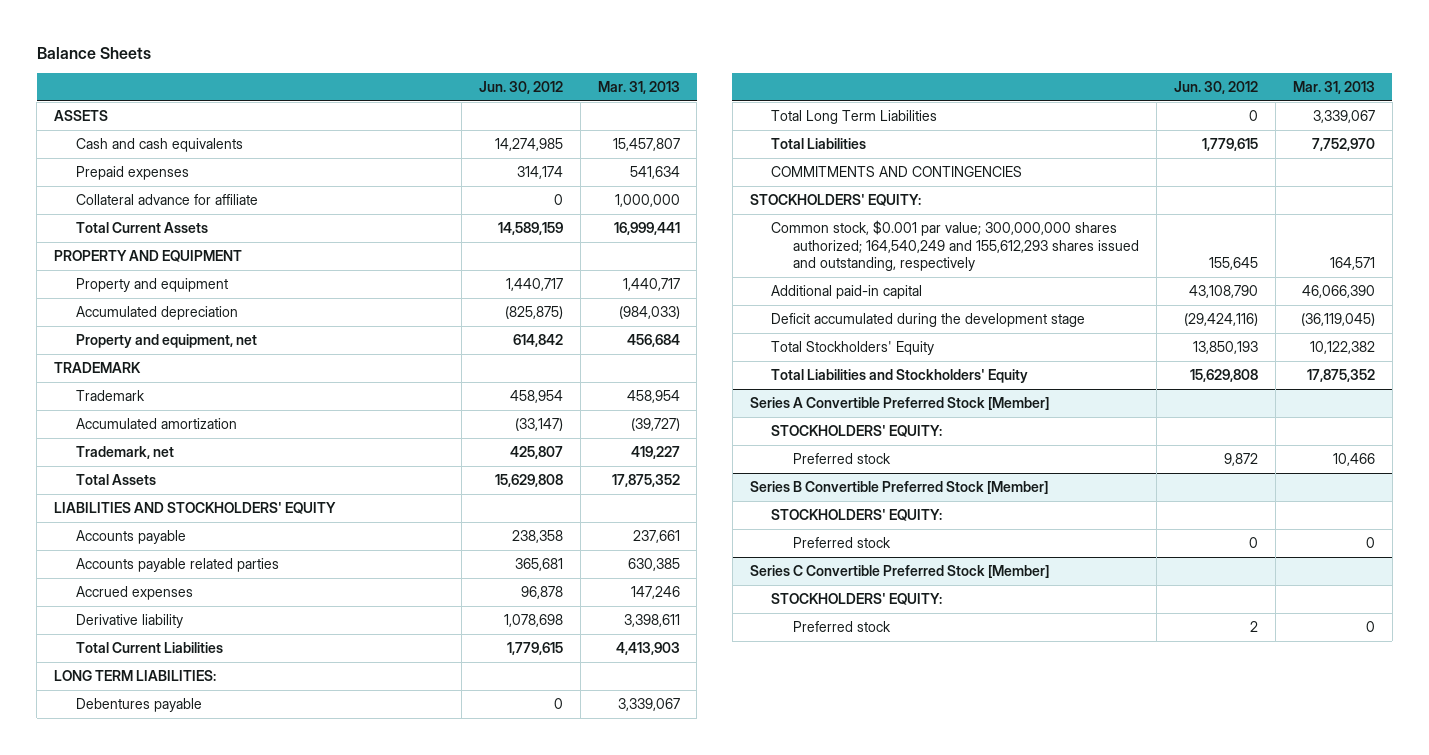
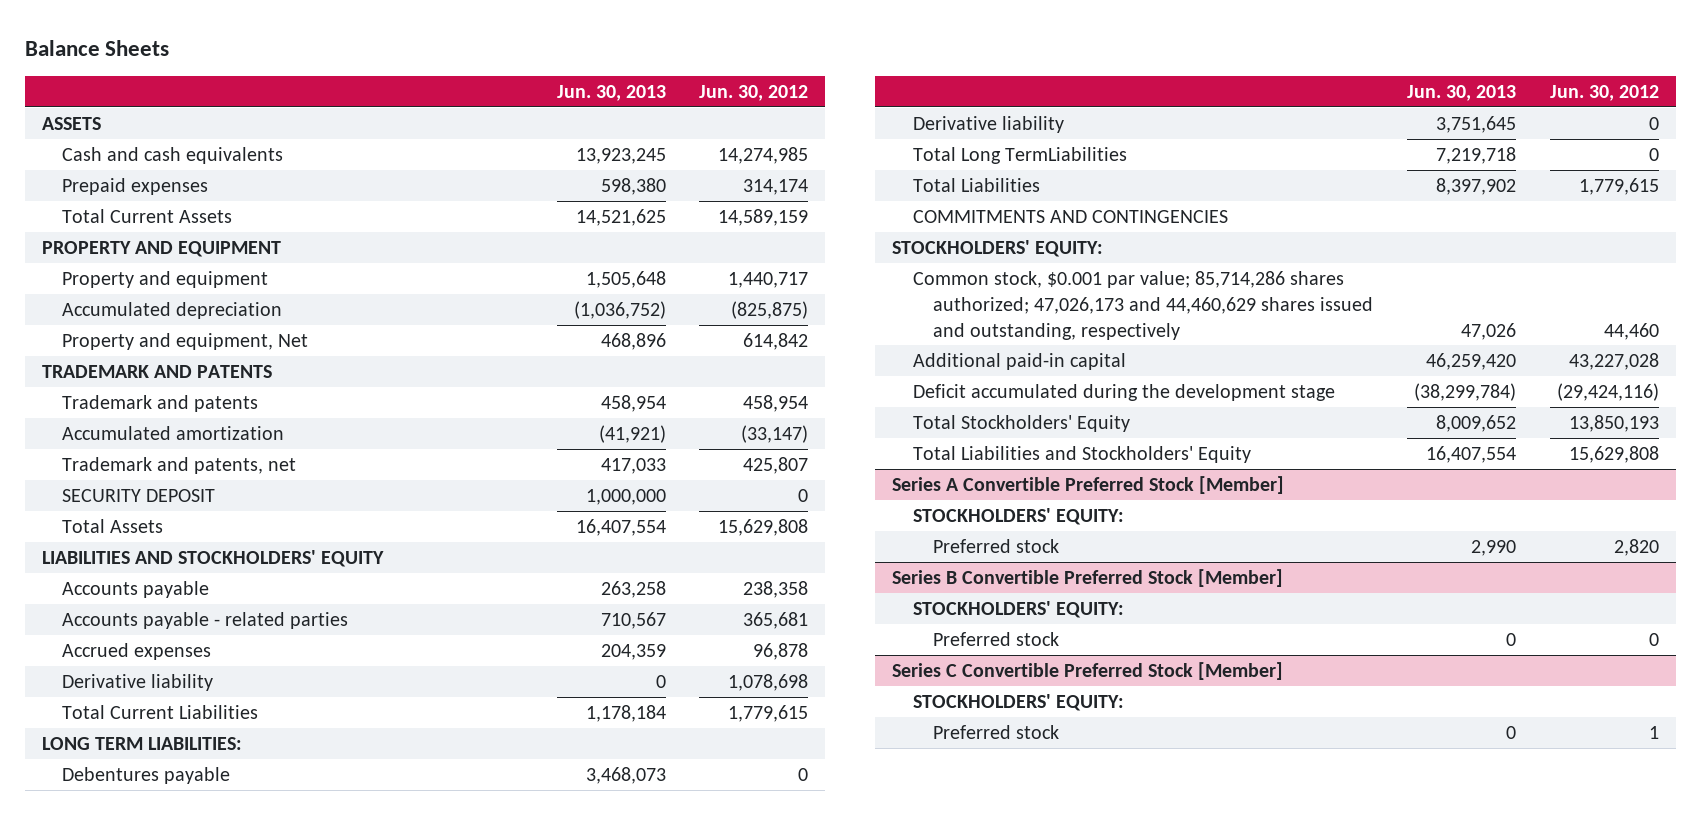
- | Jun. 30, 2012 | Mar. 31, 2013
+ | Jun. 30, 2013 | Jun. 30, 2012
- Collateral advance for affiliate | 0 | 1,000,000
- Property and equipment, net | 614,842 | 456,684
- TRADEMARK
- Trademark | 458,954 | 458,954
+ Property and equipment, Net | 468,896 | 614,842
+ TRADEMARK AND PATENTS
+ Trademark and patents | 458,954 | 458,954
- Trademark, net | 425,807 | 419,227
+ Trademark and patents, net | 417,033 | 425,807
+ SECURITY DEPOSIT | 1,000,000 | 0
- Accounts payable related parties | 365,681 | 630,385
+ Accounts payable - related parties | 710,567 | 365,681
- Total Long Term Liabilities | 0 | 3,339,067
+ Derivative liability | 3,751,645 | 0
+ Total Long TermLiabilities | 7,219,718 | 0
- Common stock, $0.001 par value; 300,000,000 shares authorized; 164,540,249 and 155,612,293 shares issued and outstanding, respectively | 155,645 | 164,571
- Additional paid-in capital | 43,108,790 | 46,066,390
+ Common stock, $0.001 par value; 85,714,286 shares authorized; 47,026,173 and 44,460,629 shares issued and outstanding, respectively | 47,026 | 44,460
+ Additional paid-in capital | 46,259,420 | 43,227,028
@ Series A Convertible Preferred Stock [Member]
- Preferred stock | 9,872 | 10,466
+ Preferred stock | 2,990 | 2,820
@ Series C Convertible Preferred Stock [Member]
- Preferred stock | 2 | 0
+ Preferred stock | 0 | 1

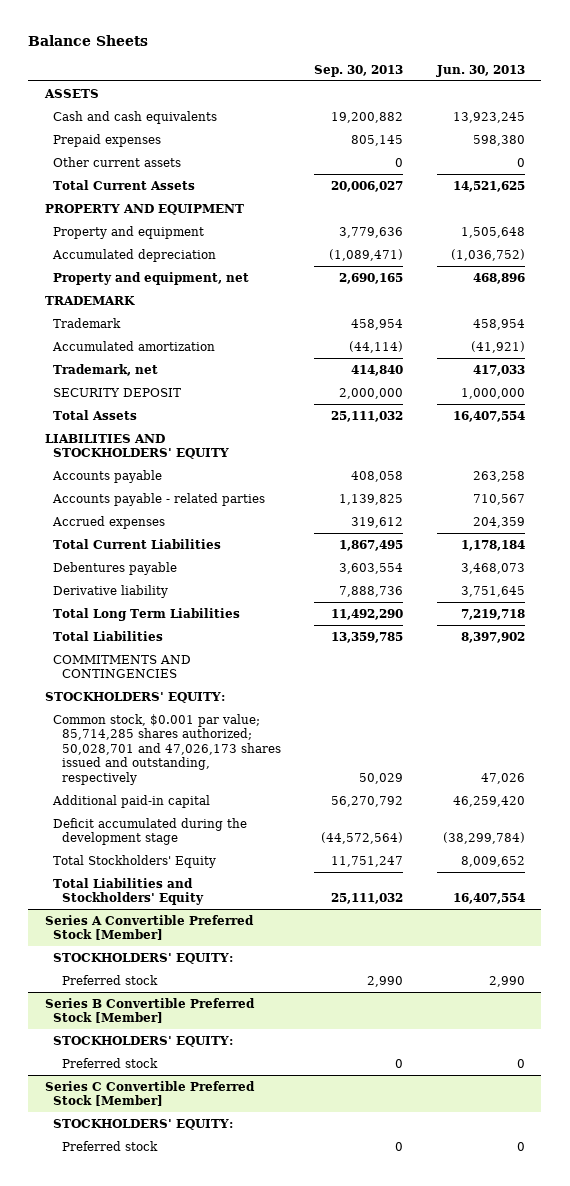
- | Jun. 30, 2013 | Jun. 30, 2012
+ | Sep. 30, 2013 | Jun. 30, 2013
+ Other current assets | 0 | 0
- Property and equipment, Net | 468,896 | 614,842
- TRADEMARK AND PATENTS
- Trademark and patents | 458,954 | 458,954
+ Property and equipment, net | 2,690,165 | 468,896
+ TRADEMARK
+ Trademark | 458,954 | 458,954
- Trademark and patents, net | 417,033 | 425,807
+ Trademark, net | 414,840 | 417,033
- Derivative liability | 0 | 1,078,698
- LONG TERM LIABILITIES:
- Total Long TermLiabilities | 7,219,718 | 0
+ Total Long Term Liabilities | 11,492,290 | 7,219,718
- Common stock, $0.001 par value; 85,714,286 shares authorized; 47,026,173 and 44,460,629 shares issued and outstanding, respectively | 47,026 | 44,460
+ Common stock, $0.001 par value; 85,714,285 shares authorized; 50,028,701 and 47,026,173 shares issued and outstanding, respectively | 50,029 | 47,026

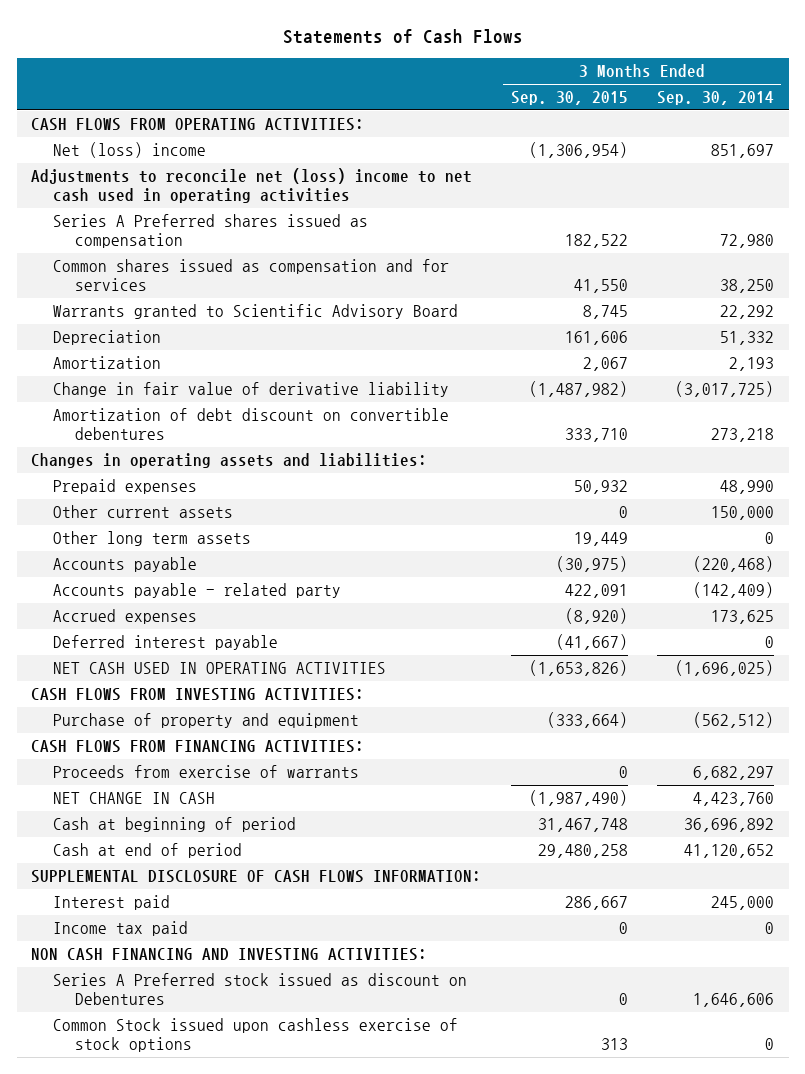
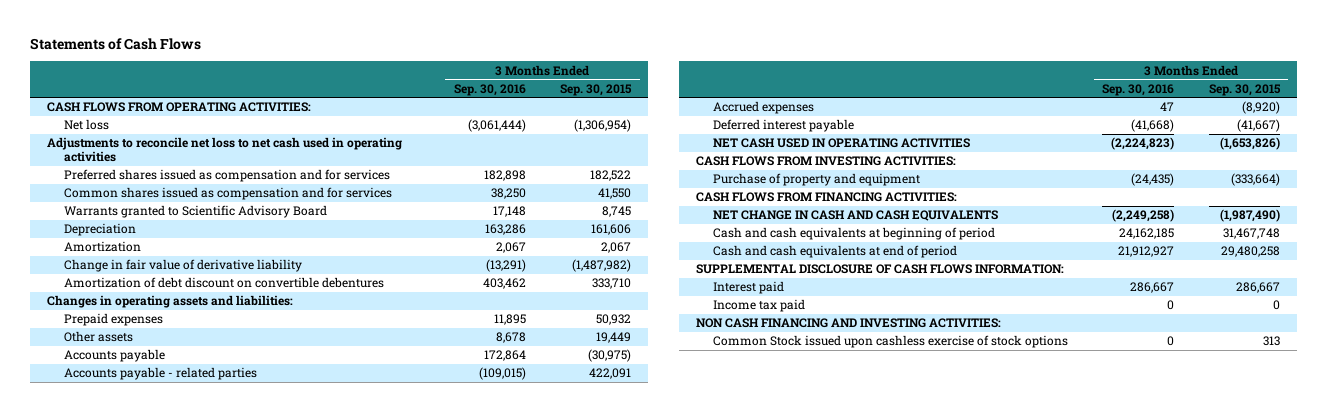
- | 3 Months Ended Sep. 30, 2015 | 3 Months Ended Sep. 30, 2014
+ | 3 Months Ended Sep. 30, 2016 | 3 Months Ended Sep. 30, 2015
- Net (loss) income | (1,306,954) | 851,697
- Adjustments to reconcile net (loss) income to net cash used in operating activities
- Series A Preferred shares issued as compensation | 182,522 | 72,980
+ Net loss | (3,061,444) | (1,306,954)
+ Adjustments to reconcile net loss to net cash used in operating activities
+ Preferred shares issued as compensation and for services | 182,898 | 182,522
- Other current assets | 0 | 150,000
- Other long term assets | 19,449 | 0
+ Other assets | 8,678 | 19,449
- Accounts payable - related party | 422,091 | (142,409)
+ Accounts payable - related parties | (109,015) | 422,091
- Proceeds from exercise of warrants | 0 | 6,682,297
- NET CHANGE IN CASH | (1,987,490) | 4,423,760
- Cash at beginning of period | 31,467,748 | 36,696,892
- Cash at end of period | 29,480,258 | 41,120,652
+ NET CHANGE IN CASH AND CASH EQUIVALENTS | (2,249,258) | (1,987,490)
+ Cash and cash equivalents at beginning of period | 24,162,185 | 31,467,748
+ Cash and cash equivalents at end of period | 21,912,927 | 29,480,258
- Series A Preferred stock issued as discount on Debentures | 0 | 1,646,606

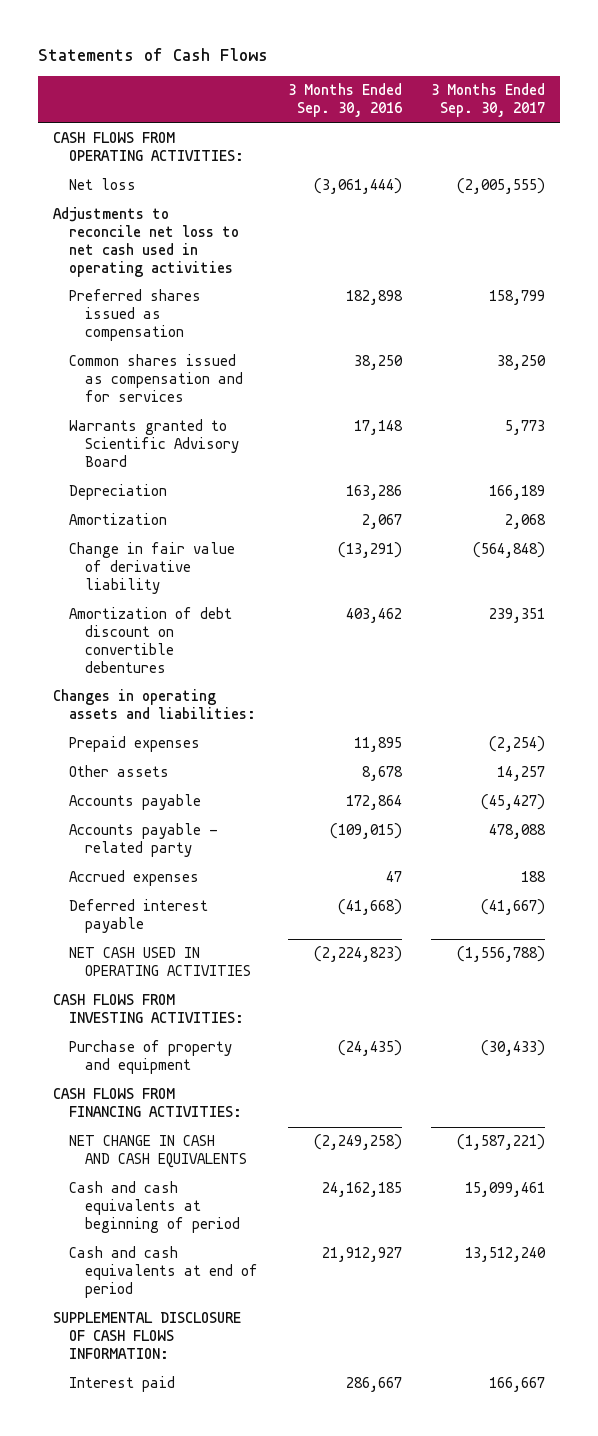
- | 3 Months Ended Sep. 30, 2016 | 3 Months Ended Sep. 30, 2015
+ | 3 Months Ended Sep. 30, 2016 | 3 Months Ended Sep. 30, 2017
- Preferred shares issued as compensation and for services | 182,898 | 182,522
+ Preferred shares issued as compensation | 182,898 | 158,799
- Accounts payable - related parties | (109,015) | 422,091
+ Accounts payable - related party | (109,015) | 478,088
- Income tax paid | 0 | 0
- NON CASH FINANCING AND INVESTING ACTIVITIES:
- Common Stock issued upon cashless exercise of stock options | 0 | 313

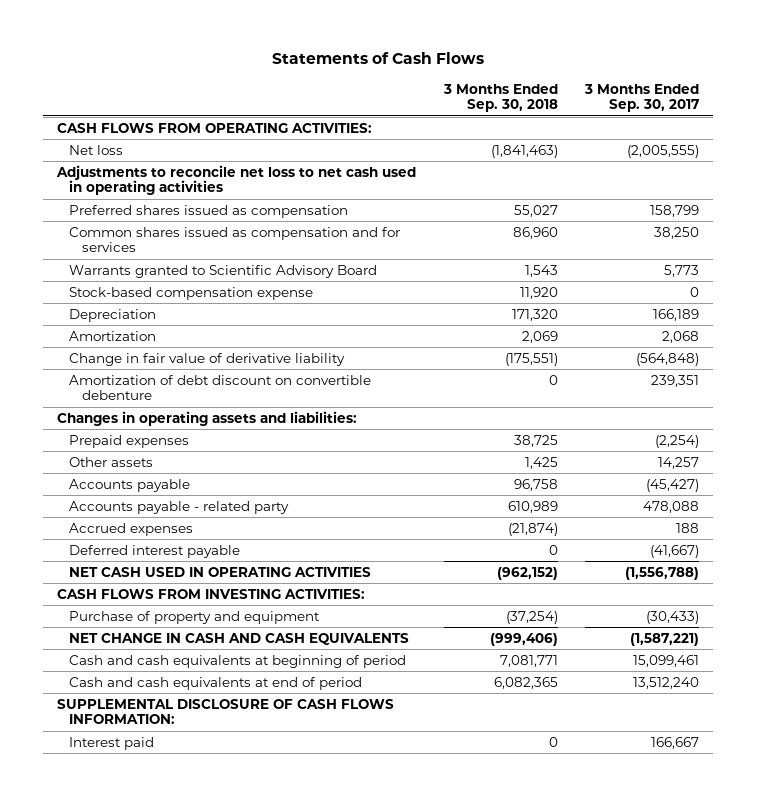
- | 3 Months Ended Sep. 30, 2016 | 3 Months Ended Sep. 30, 2017
+ | 3 Months Ended Sep. 30, 2018 | 3 Months Ended Sep. 30, 2017
+ Stock-based compensation expense | 11,920 | 0
- Amortization of debt discount on convertible debentures | 403,462 | 239,351
+ Amortization of debt discount on convertible debenture | 0 | 239,351
- CASH FLOWS FROM FINANCING ACTIVITIES:

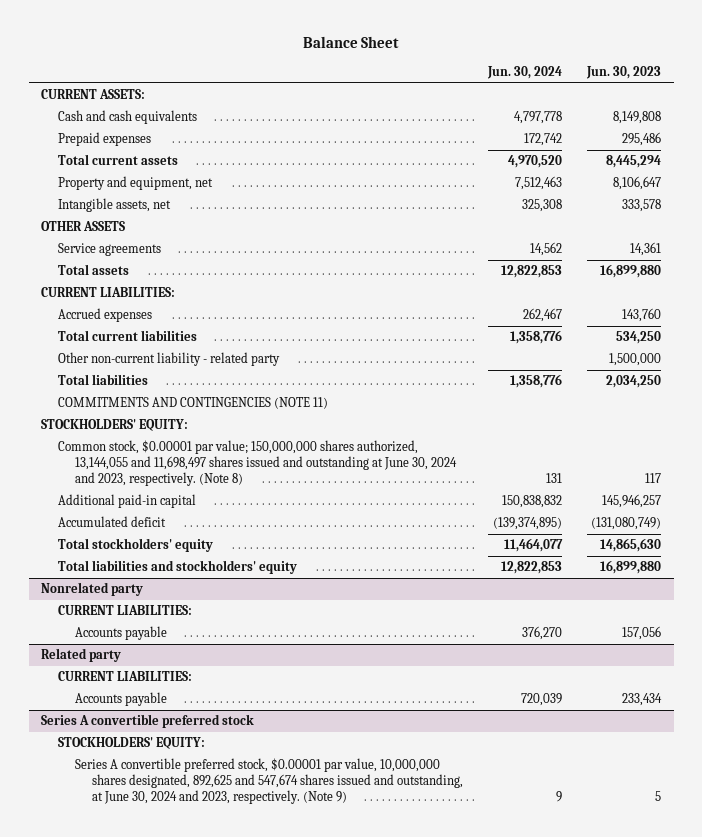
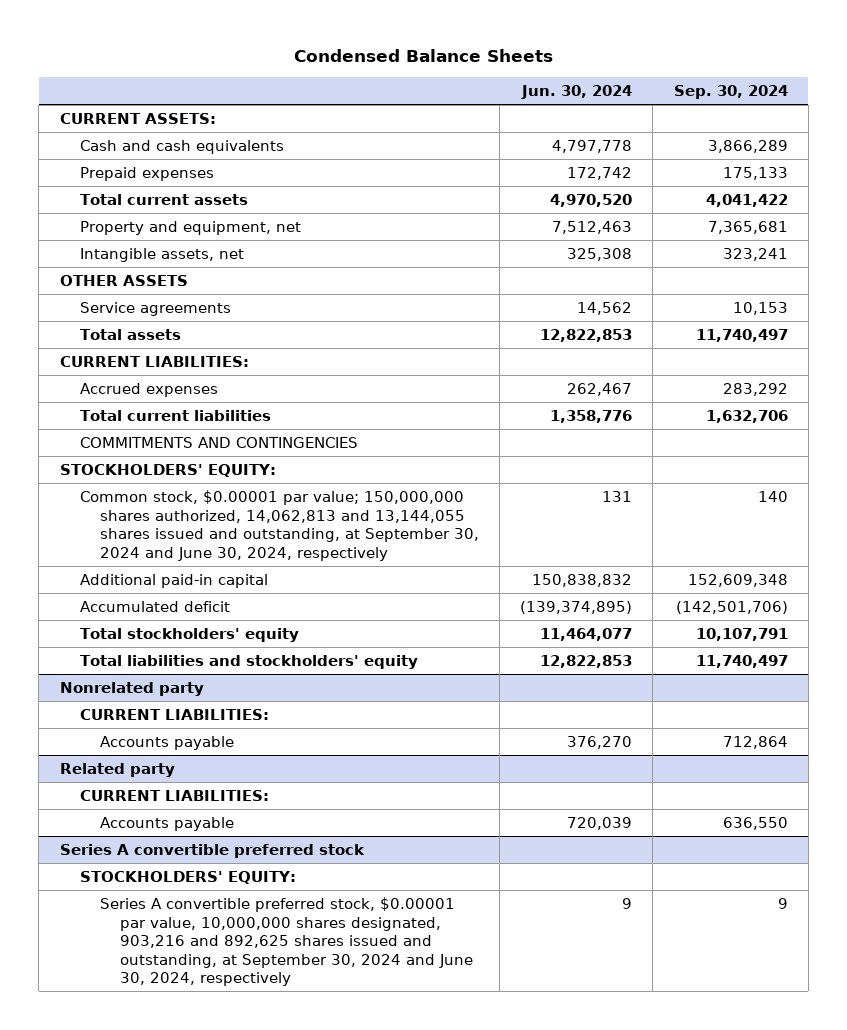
- Balance Sheet
+ Condensed Balance Sheets
- | Jun. 30, 2024 | Jun. 30, 2023
+ | Jun. 30, 2024 | Sep. 30, 2024
- Other non-current liability - related party | | 1,500,000
- Total liabilities | 1,358,776 | 2,034,250
- COMMITMENTS AND CONTINGENCIES (NOTE 11)
+ COMMITMENTS AND CONTINGENCIES
- Common stock, $0.00001 par value; 150,000,000 shares authorized, 13,144,055 and 11,698,497 shares issued and outstanding at June 30, 2024 and 2023, respectively. (Note 8) | 131 | 117
+ Common stock, $0.00001 par value; 150,000,000 shares authorized, 14,062,813 and 13,144,055 shares issued and outstanding, at September 30, 2024 and June 30, 2024, respectively | 131 | 140
@ Series A convertible preferred stock
- Series A convertible preferred stock, $0.00001 par value, 10,000,000 shares designated, 892,625 and 547,674 shares issued and outstanding, at June 30, 2024 and 2023, respectively. (Note 9) | 9 | 5
+ Series A convertible preferred stock, $0.00001 par value, 10,000,000 shares designated, 903,216 and 892,625 shares issued and outstanding, at September 30, 2024 and June 30, 2024, respectively | 9 | 9

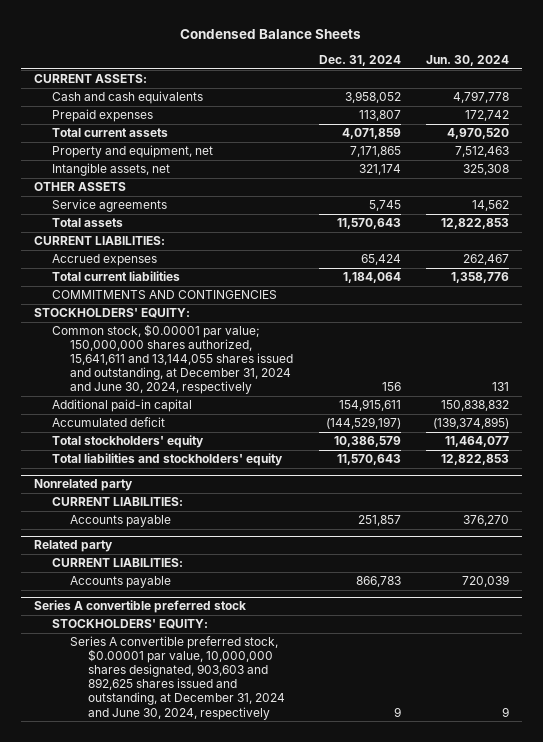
- | Jun. 30, 2024 | Sep. 30, 2024
+ | Dec. 31, 2024 | Jun. 30, 2024
- Common stock, $0.00001 par value; 150,000,000 shares authorized, 14,062,813 and 13,144,055 shares issued and outstanding, at September 30, 2024 and June 30, 2024, respectively | 131 | 140
+ Common stock, $0.00001 par value; 150,000,000 shares authorized, 15,641,611 and 13,144,055 shares issued and outstanding, at December 31, 2024 and June 30, 2024, respectively | 156 | 131
@ Series A convertible preferred stock
- Series A convertible preferred stock, $0.00001 par value, 10,000,000 shares designated, 903,216 and 892,625 shares issued and outstanding, at September 30, 2024 and June 30, 2024, respectively | 9 | 9
+ Series A convertible preferred stock, $0.00001 par value, 10,000,000 shares designated, 903,603 and 892,625 shares issued and outstanding, at December 31, 2024 and June 30, 2024, respectively | 9 | 9

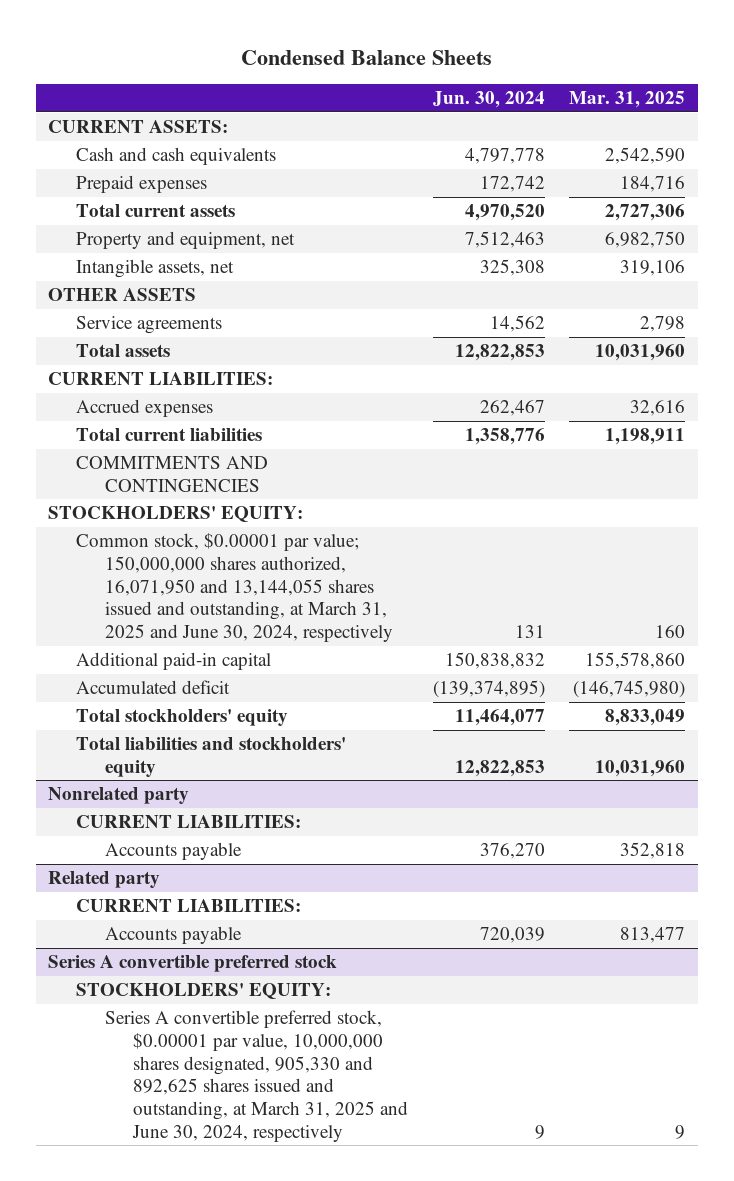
- | Dec. 31, 2024 | Jun. 30, 2024
+ | Jun. 30, 2024 | Mar. 31, 2025
- Common stock, $0.00001 par value; 150,000,000 shares authorized, 15,641,611 and 13,144,055 shares issued and outstanding, at December 31, 2024 and June 30, 2024, respectively | 156 | 131
+ Common stock, $0.00001 par value; 150,000,000 shares authorized, 16,071,950 and 13,144,055 shares issued and outstanding, at March 31, 2025 and June 30, 2024, respectively | 131 | 160
@ Series A convertible preferred stock
- Series A convertible preferred stock, $0.00001 par value, 10,000,000 shares designated, 903,603 and 892,625 shares issued and outstanding, at December 31, 2024 and June 30, 2024, respectively | 9 | 9
+ Series A convertible preferred stock, $0.00001 par value, 10,000,000 shares designated, 905,330 and 892,625 shares issued and outstanding, at March 31, 2025 and June 30, 2024, respectively | 9 | 9

